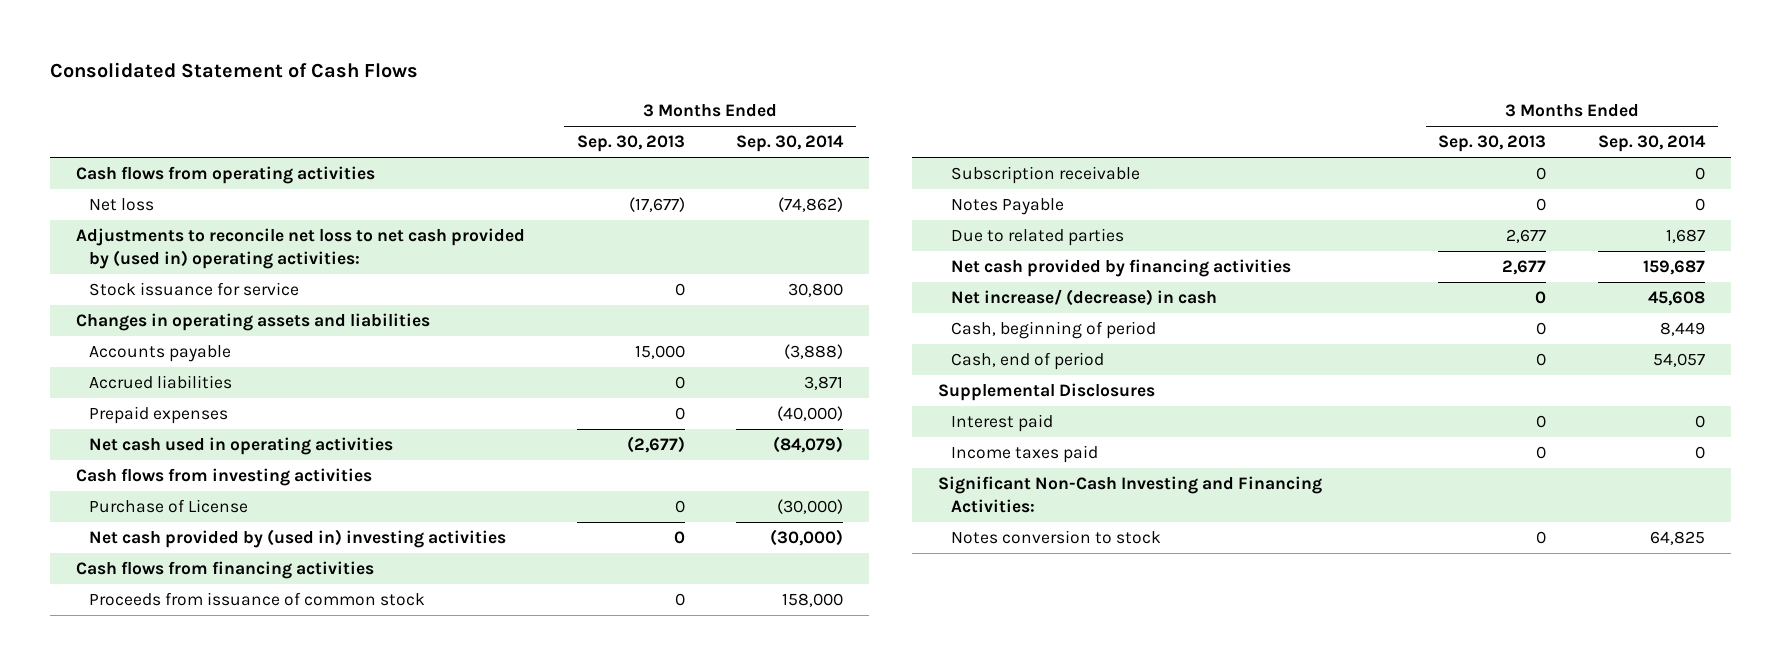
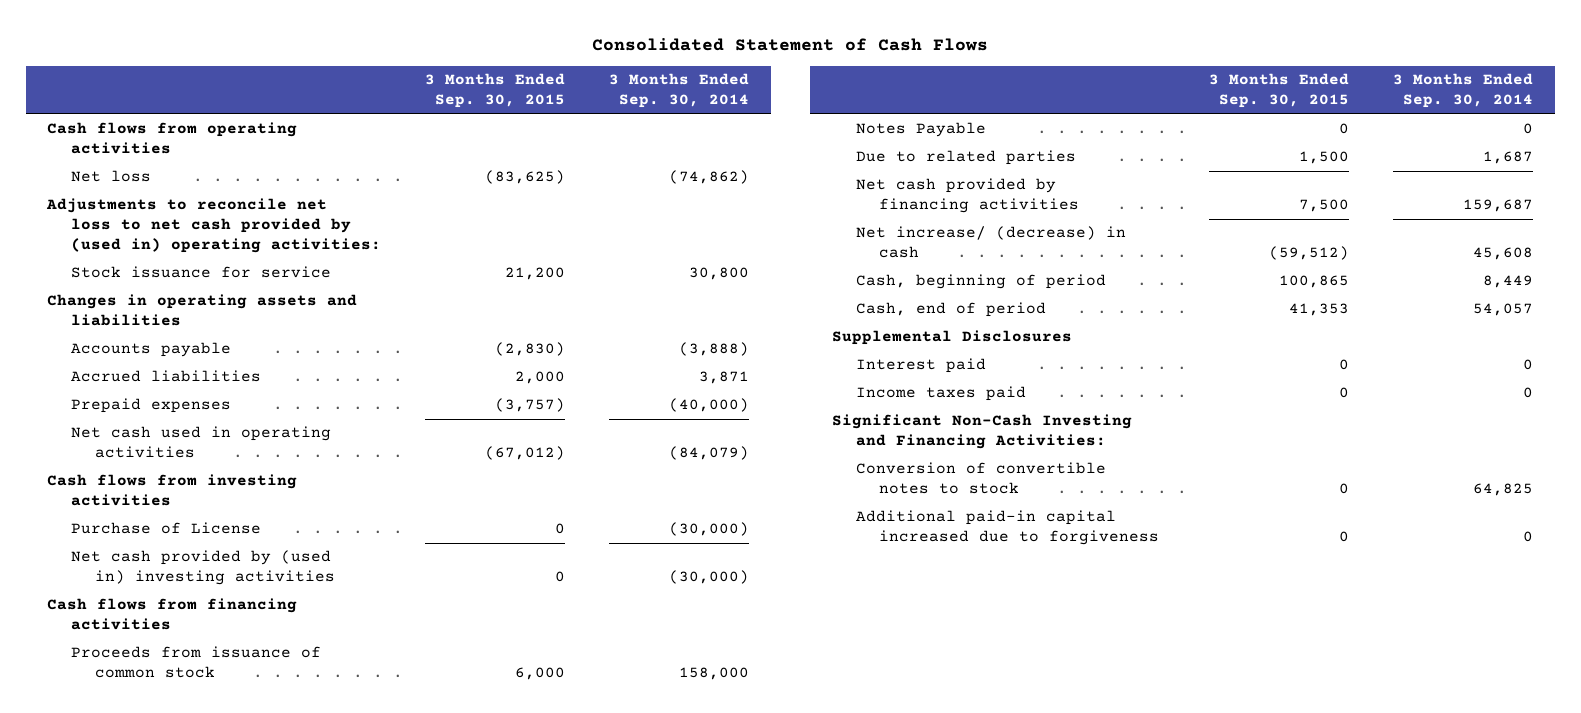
- | 3 Months Ended Sep. 30, 2013 | 3 Months Ended Sep. 30, 2014
+ | 3 Months Ended Sep. 30, 2015 | 3 Months Ended Sep. 30, 2014
- Subscription receivable | 0 | 0
- Notes conversion to stock | 0 | 64,825
+ Conversion of convertible notes to stock | 0 | 64,825
+ Additional paid-in capital increased due to forgiveness | 0 | 0

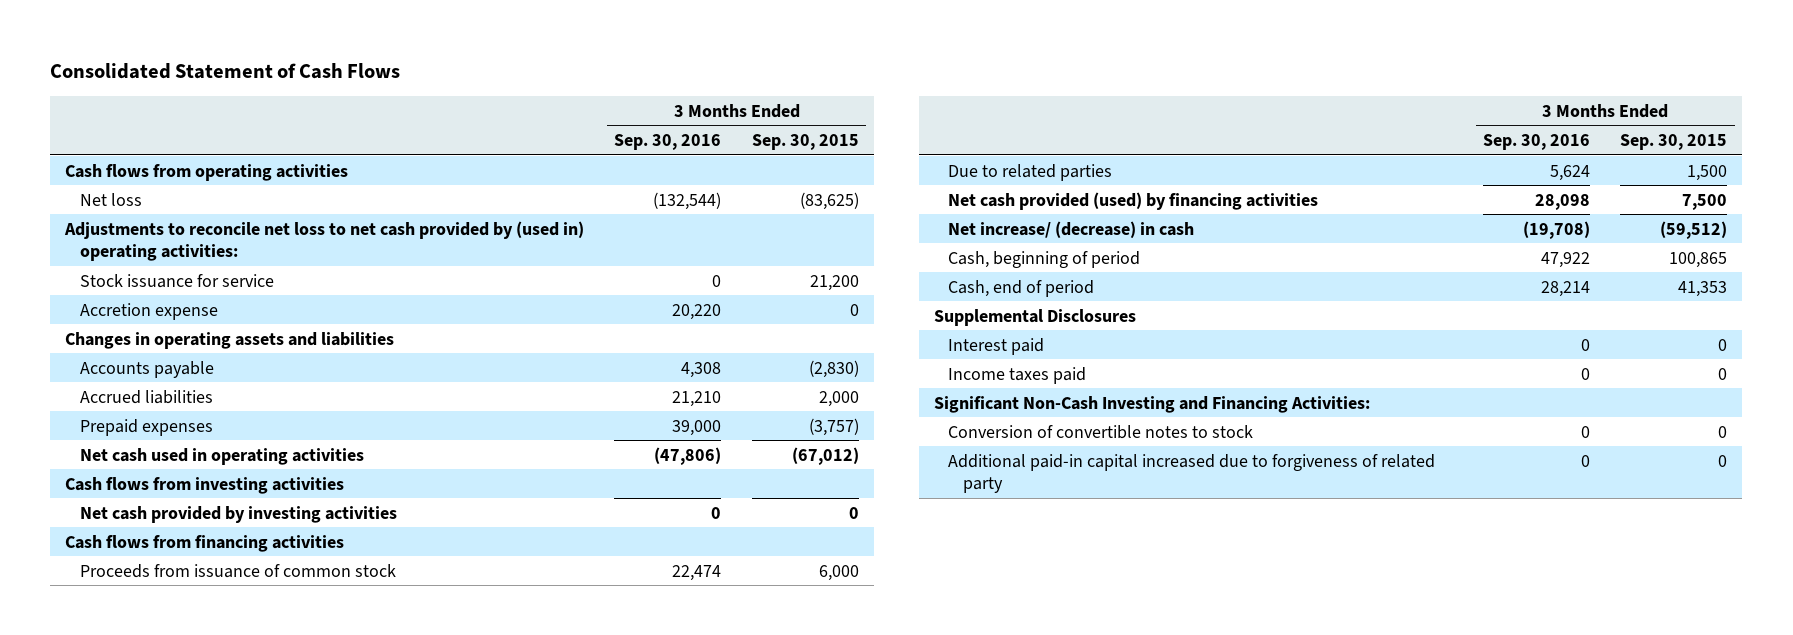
- | 3 Months Ended Sep. 30, 2015 | 3 Months Ended Sep. 30, 2014
+ | 3 Months Ended Sep. 30, 2016 | 3 Months Ended Sep. 30, 2015
+ Accretion expense | 20,220 | 0
- Purchase of License | 0 | (30,000)
- Net cash provided by (used in) investing activities | 0 | (30,000)
+ Net cash provided by investing activities | 0 | 0
- Notes Payable | 0 | 0
- Net cash provided by financing activities | 7,500 | 159,687
+ Net cash provided (used) by financing activities | 28,098 | 7,500
- Additional paid-in capital increased due to forgiveness | 0 | 0
+ Additional paid-in capital increased due to forgiveness of related party | 0 | 0

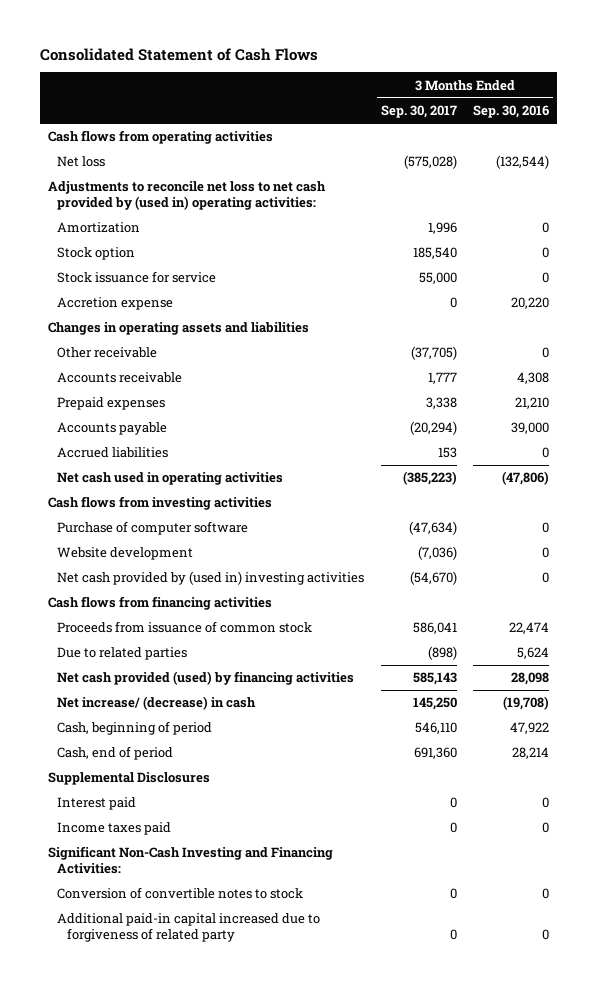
- | 3 Months Ended Sep. 30, 2016 | 3 Months Ended Sep. 30, 2015
+ | 3 Months Ended Sep. 30, 2017 | 3 Months Ended Sep. 30, 2016
+ Amortization | 1,996 | 0
+ Stock option | 185,540 | 0
- Accounts payable | 4,308 | (2,830)
- Accrued liabilities | 21,210 | 2,000
- Prepaid expenses | 39,000 | (3,757)
+ Other receivable | (37,705) | 0
+ Accounts receivable | 1,777 | 4,308
+ Prepaid expenses | 3,338 | 21,210
+ Accounts payable | (20,294) | 39,000
+ Accrued liabilities | 153 | 0
- Net cash provided by investing activities | 0 | 0
+ Purchase of computer software | (47,634) | 0
+ Website development | (7,036) | 0
+ Net cash provided by (used in) investing activities | (54,670) | 0

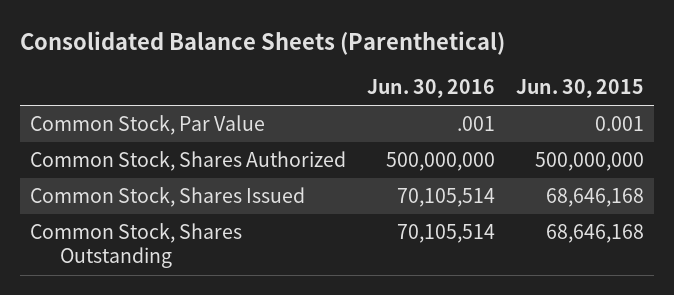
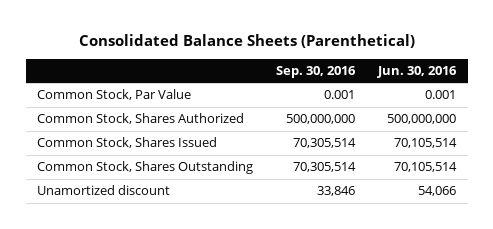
- | Jun. 30, 2016 | Jun. 30, 2015
+ | Sep. 30, 2016 | Jun. 30, 2016
- Common Stock, Par Value | .001 | 0.001
+ Common Stock, Par Value | 0.001 | 0.001
+ Unamortized discount | 33,846 | 54,066

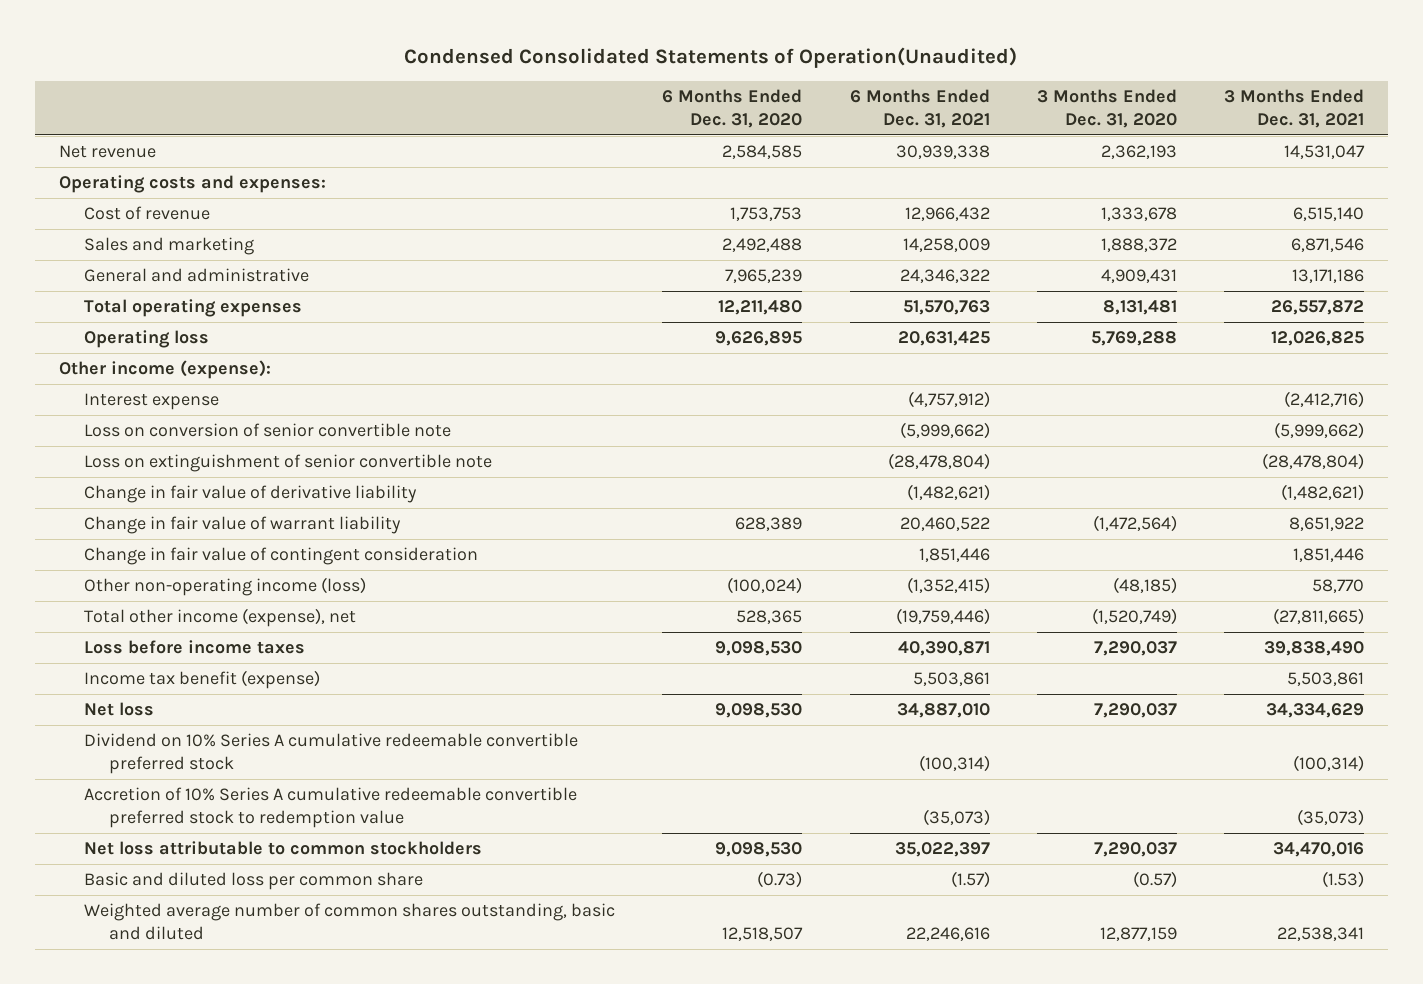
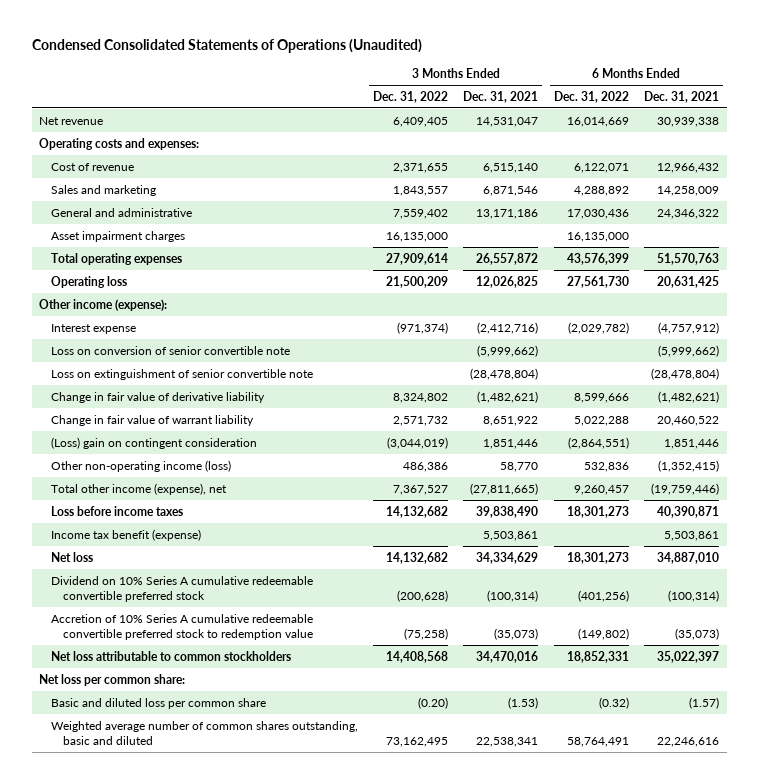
- Condensed Consolidated Statements of Operation(Unaudited)
+ Condensed Consolidated Statements of Operations (Unaudited)
- | 6 Months Ended Dec. 31, 2020 | 6 Months Ended Dec. 31, 2021 | 3 Months Ended Dec. 31, 2020 | 3 Months Ended Dec. 31, 2021
+ | 3 Months Ended Dec. 31, 2022 | 3 Months Ended Dec. 31, 2021 | 6 Months Ended Dec. 31, 2022 | 6 Months Ended Dec. 31, 2021
+ Asset impairment charges | 16,135,000 | | 16,135,000 |
- Change in fair value of contingent consideration | | 1,851,446 | | 1,851,446
+ (Loss) gain on contingent consideration | (3,044,019) | 1,851,446 | (2,864,551) | 1,851,446
+ Net loss per common share:

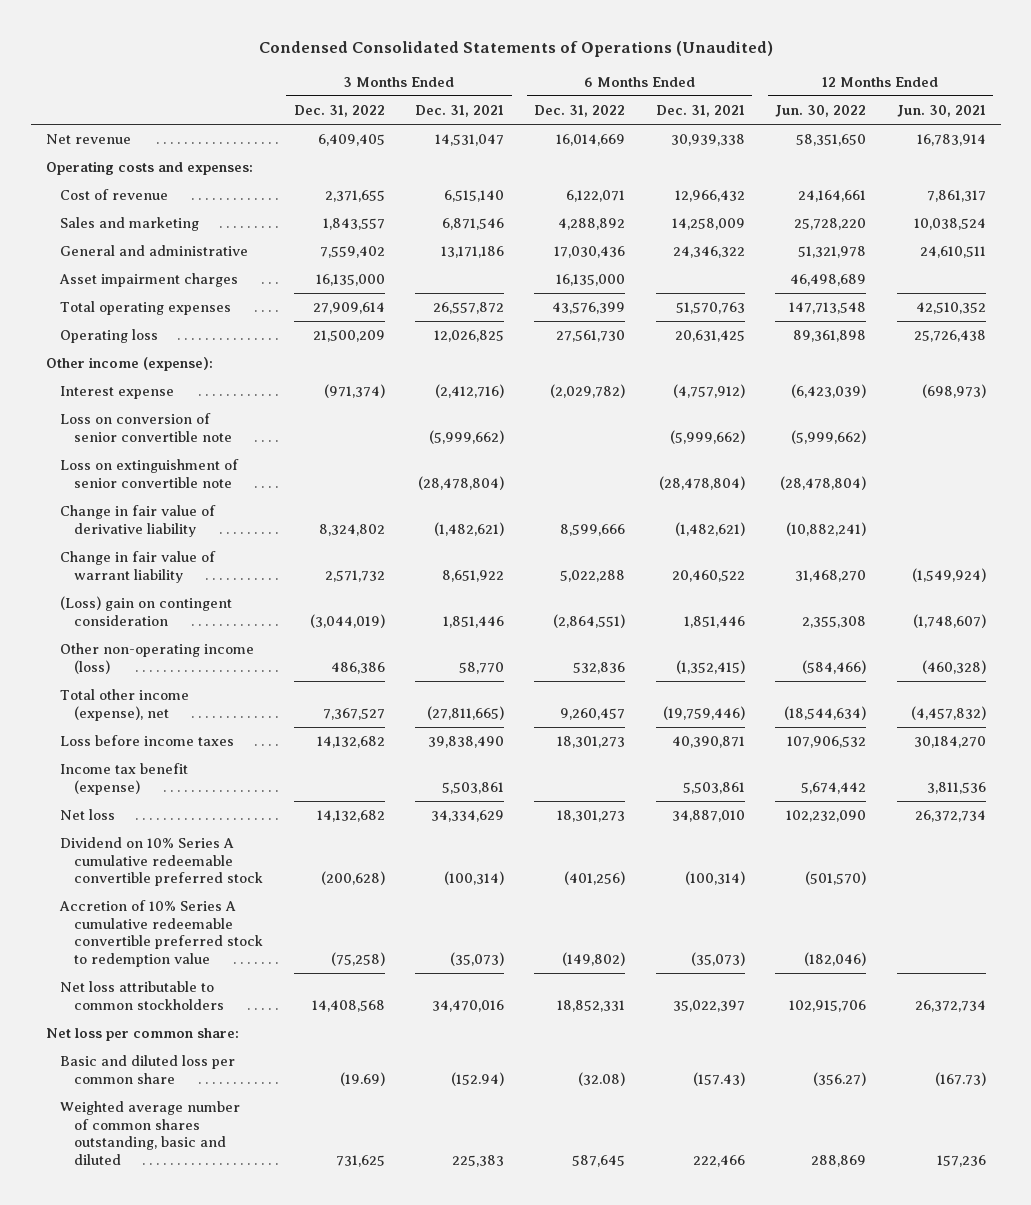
- | 3 Months Ended Dec. 31, 2022 | 3 Months Ended Dec. 31, 2021 | 6 Months Ended Dec. 31, 2022 | 6 Months Ended Dec. 31, 2021
+ | 3 Months Ended Dec. 31, 2022 | 3 Months Ended Dec. 31, 2021 | 6 Months Ended Dec. 31, 2022 | 6 Months Ended Dec. 31, 2021 | 12 Months Ended Jun. 30, 2022 | 12 Months Ended Jun. 30, 2021
- Basic and diluted loss per common share | (0.20) | (1.53) | (0.32) | (1.57)
- Weighted average number of common shares outstanding, basic and diluted | 73,162,495 | 22,538,341 | 58,764,491 | 22,246,616
+ Basic and diluted loss per common share | (19.69) | (152.94) | (32.08) | (157.43) | (356.27) | (167.73)
+ Weighted average number of common shares outstanding, basic and diluted | 731,625 | 225,383 | 587,645 | 222,466 | 288,869 | 157,236

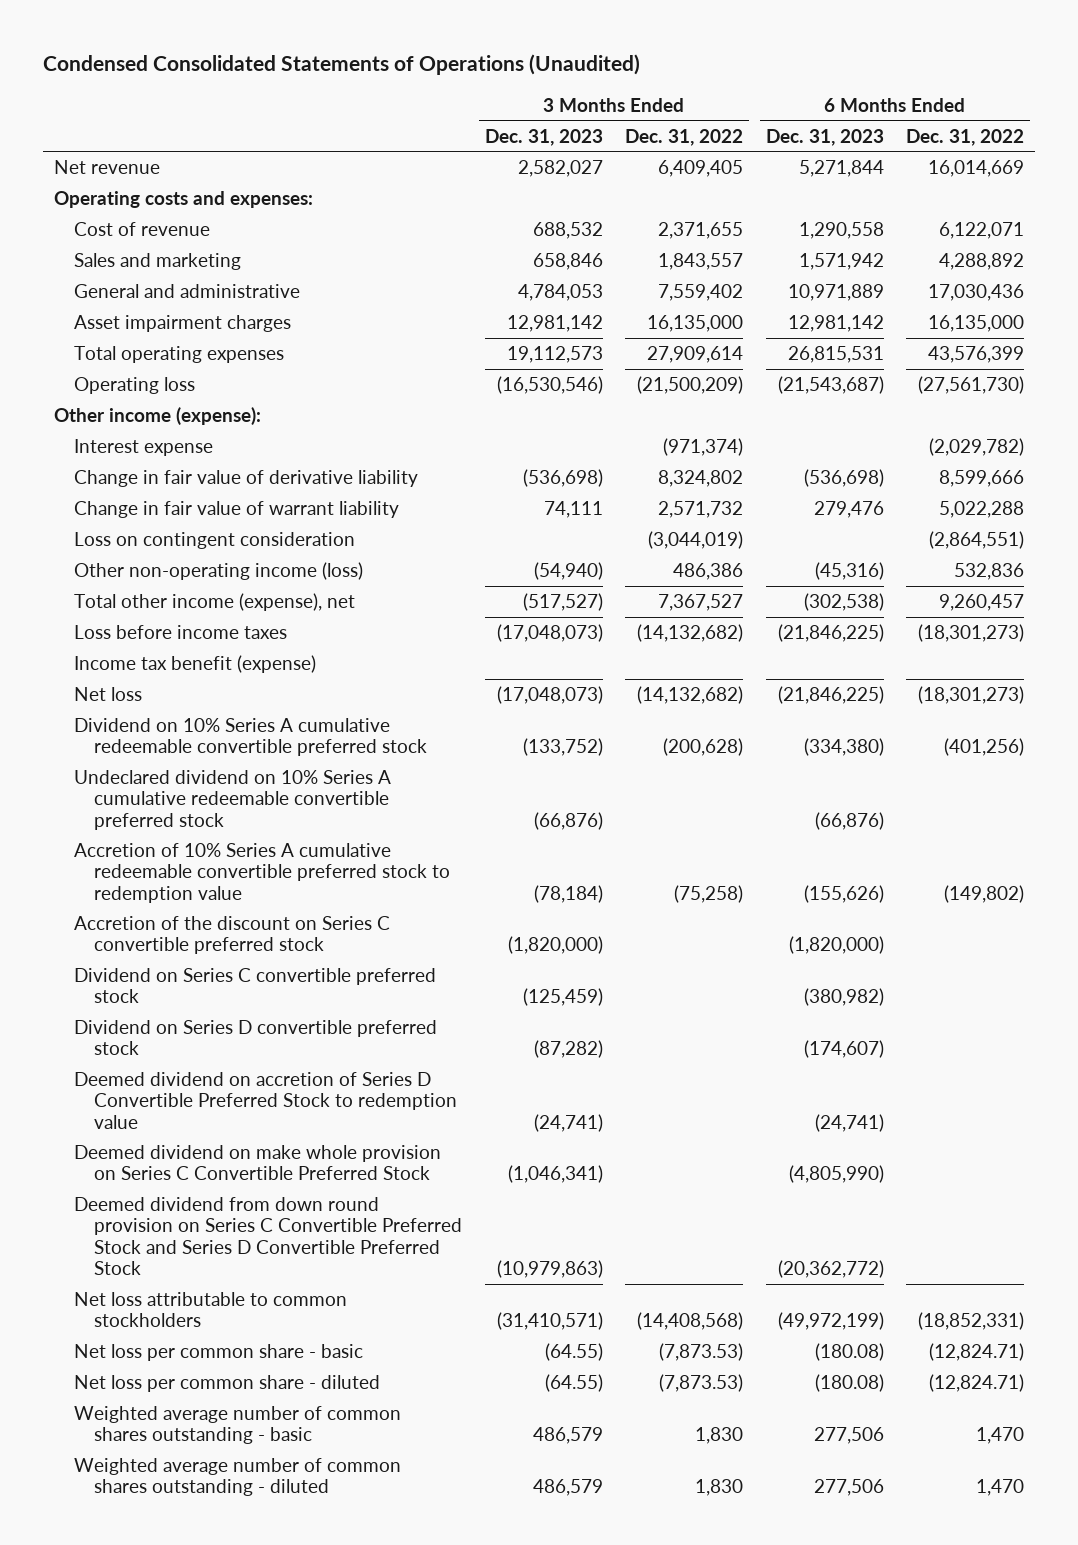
- | 3 Months Ended Dec. 31, 2022 | 3 Months Ended Dec. 31, 2021 | 6 Months Ended Dec. 31, 2022 | 6 Months Ended Dec. 31, 2021 | 12 Months Ended Jun. 30, 2022 | 12 Months Ended Jun. 30, 2021
+ | 3 Months Ended Dec. 31, 2023 | 3 Months Ended Dec. 31, 2022 | 6 Months Ended Dec. 31, 2023 | 6 Months Ended Dec. 31, 2022
- Operating loss | 21,500,209 | 12,026,825 | 27,561,730 | 20,631,425 | 89,361,898 | 25,726,438
+ Operating loss | (16,530,546) | (21,500,209) | (21,543,687) | (27,561,730)
- Loss on conversion of senior convertible note | | (5,999,662) | | (5,999,662) | (5,999,662) |
- Loss on extinguishment of senior convertible note | | (28,478,804) | | (28,478,804) | (28,478,804) |
- (Loss) gain on contingent consideration | (3,044,019) | 1,851,446 | (2,864,551) | 1,851,446 | 2,355,308 | (1,748,607)
+ Loss on contingent consideration | | (3,044,019) | | (2,864,551)
- Loss before income taxes | 14,132,682 | 39,838,490 | 18,301,273 | 40,390,871 | 107,906,532 | 30,184,270
+ Loss before income taxes | (17,048,073) | (14,132,682) | (21,846,225) | (18,301,273)
- Net loss | 14,132,682 | 34,334,629 | 18,301,273 | 34,887,010 | 102,232,090 | 26,372,734
+ Net loss | (17,048,073) | (14,132,682) | (21,846,225) | (18,301,273)
+ Undeclared dividend on 10% Series A cumulative redeemable convertible preferred stock | (66,876) | | (66,876) |
- Net loss attributable to common stockholders | 14,408,568 | 34,470,016 | 18,852,331 | 35,022,397 | 102,915,706 | 26,372,734
- Net loss per common share:
- Basic and diluted loss per common share | (19.69) | (152.94) | (32.08) | (157.43) | (356.27) | (167.73)
- Weighted average number of common shares outstanding, basic and diluted | 731,625 | 225,383 | 587,645 | 222,466 | 288,869 | 157,236
+ Accretion of the discount on Series C convertible preferred stock | (1,820,000) | | (1,820,000) |
+ Dividend on Series C convertible preferred stock | (125,459) | | (380,982) |
+ Dividend on Series D convertible preferred stock | (87,282) | | (174,607) |
+ Deemed dividend on accretion of Series D Convertible Preferred Stock to redemption value | (24,741) | | (24,741) |
+ Deemed dividend on make whole provision on Series C Convertible Preferred Stock | (1,046,341) | | (4,805,990) |
+ Deemed dividend from down round provision on Series C Convertible Preferred Stock and Series D Convertible Preferred Stock | (10,979,863) | | (20,362,772) |
+ Net loss attributable to common stockholders | (31,410,571) | (14,408,568) | (49,972,199) | (18,852,331)
+ Net loss per common share - basic | (64.55) | (7,873.53) | (180.08) | (12,824.71)
+ Net loss per common share - diluted | (64.55) | (7,873.53) | (180.08) | (12,824.71)
+ Weighted average number of common shares outstanding - basic | 486,579 | 1,830 | 277,506 | 1,470
+ Weighted average number of common shares outstanding - diluted | 486,579 | 1,830 | 277,506 | 1,470

